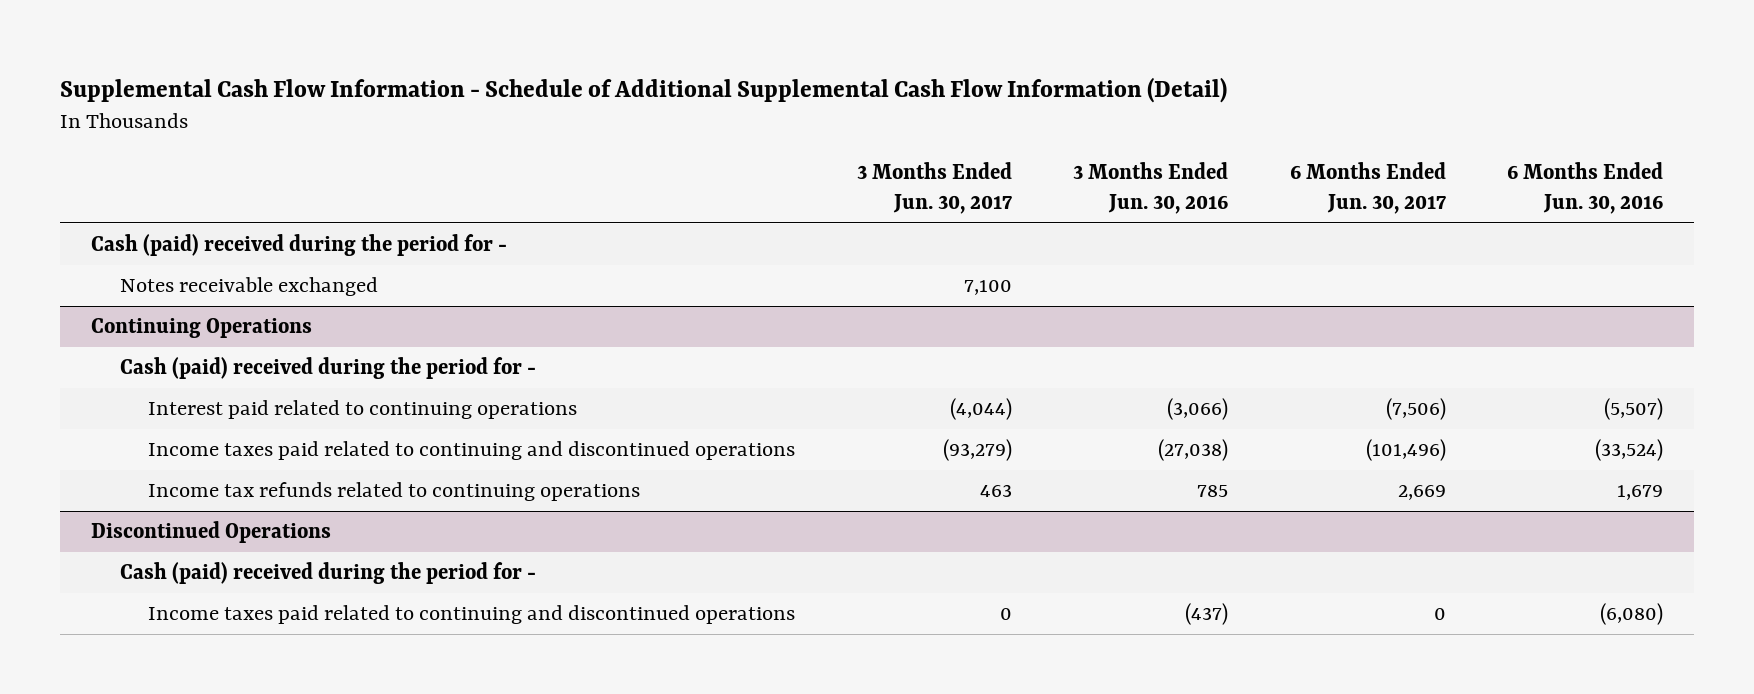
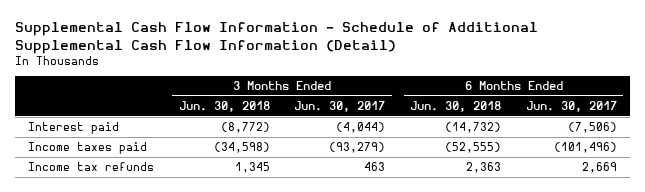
- | 3 Months Ended Jun. 30, 2017 | 3 Months Ended Jun. 30, 2016 | 6 Months Ended Jun. 30, 2017 | 6 Months Ended Jun. 30, 2016
+ | 3 Months Ended Jun. 30, 2018 | 3 Months Ended Jun. 30, 2017 | 6 Months Ended Jun. 30, 2018 | 6 Months Ended Jun. 30, 2017
- Cash (paid) received during the period for -
- Notes receivable exchanged | 7,100 | | |
- Continuing Operations
- Cash (paid) received during the period for -
- Interest paid related to continuing operations | (4,044) | (3,066) | (7,506) | (5,507)
- Income taxes paid related to continuing and discontinued operations | (93,279) | (27,038) | (101,496) | (33,524)
- Income tax refunds related to continuing operations | 463 | 785 | 2,669 | 1,679
- Discontinued Operations
- Cash (paid) received during the period for -
- Income taxes paid related to continuing and discontinued operations | 0 | (437) | 0 | (6,080)
+ Interest paid | (8,772) | (4,044) | (14,732) | (7,506)
+ Income taxes paid | (34,598) | (93,279) | (52,555) | (101,496)
+ Income tax refunds | 1,345 | 463 | 2,363 | 2,669

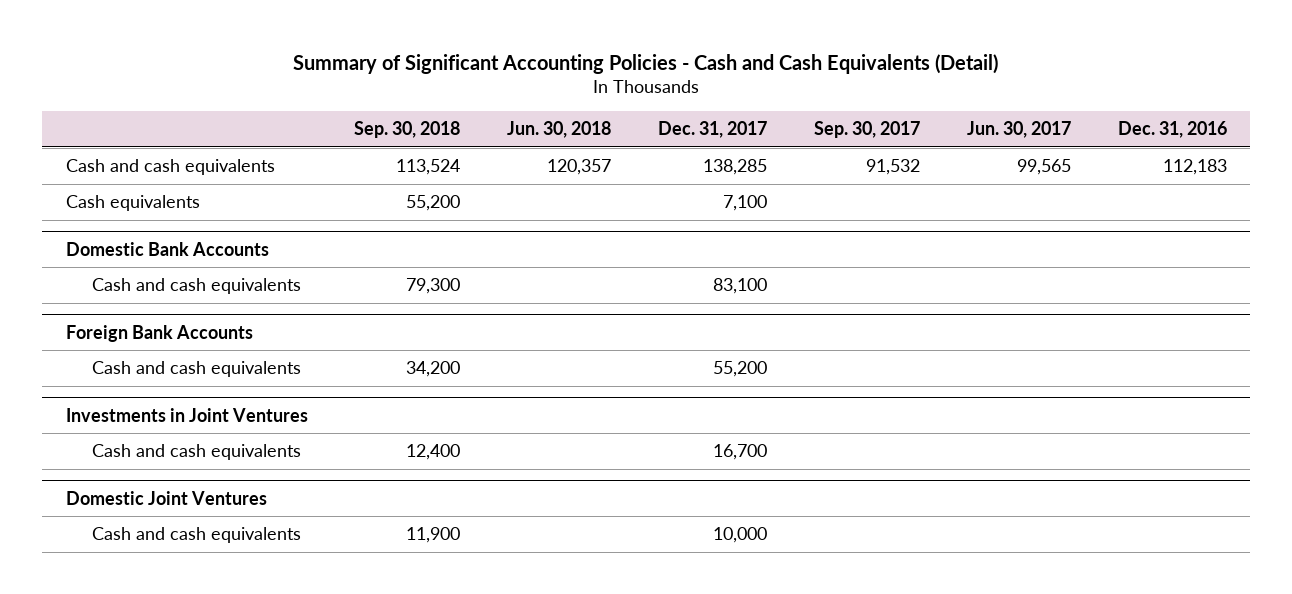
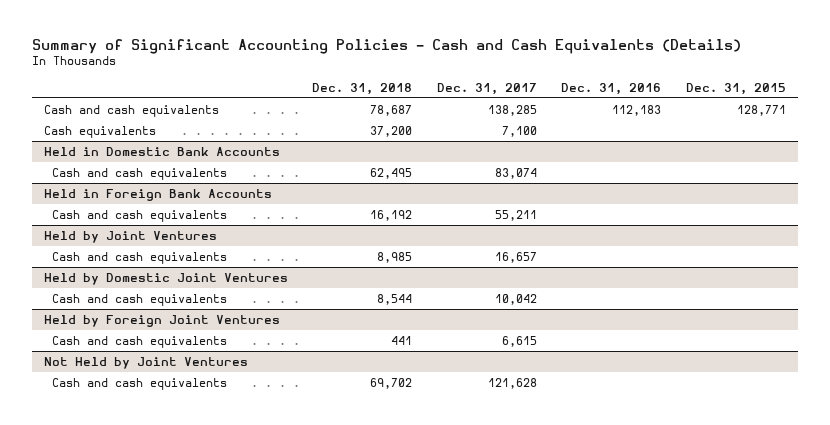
- Summary of Significant Accounting Policies - Cash and Cash Equivalents (Detail)
+ Summary of Significant Accounting Policies - Cash and Cash Equivalents (Details)
- | Sep. 30, 2018 | Jun. 30, 2018 | Dec. 31, 2017 | Sep. 30, 2017 | Jun. 30, 2017 | Dec. 31, 2016
+ | Dec. 31, 2018 | Dec. 31, 2017 | Dec. 31, 2016 | Dec. 31, 2015
- Domestic Bank Accounts
- Cash and cash equivalents | 79,300 | | 83,100 | | |
- Foreign Bank Accounts
- Cash and cash equivalents | 34,200 | | 55,200 | | |
- Investments in Joint Ventures
- Cash and cash equivalents | 12,400 | | 16,700 | | |
- Domestic Joint Ventures
- Cash and cash equivalents | 11,900 | | 10,000 | | |
+ Held in Domestic Bank Accounts
+ Cash and cash equivalents | 62,495 | 83,074 | |
+ Held in Foreign Bank Accounts
+ Cash and cash equivalents | 16,192 | 55,211 | |
+ Held by Joint Ventures
+ Cash and cash equivalents | 8,985 | 16,657 | |
+ Held by Domestic Joint Ventures
+ Cash and cash equivalents | 8,544 | 10,042 | |
+ Held by Foreign Joint Ventures
+ Cash and cash equivalents | 441 | 6,615 | |
+ Not Held by Joint Ventures
+ Cash and cash equivalents | 69,702 | 121,628 | |

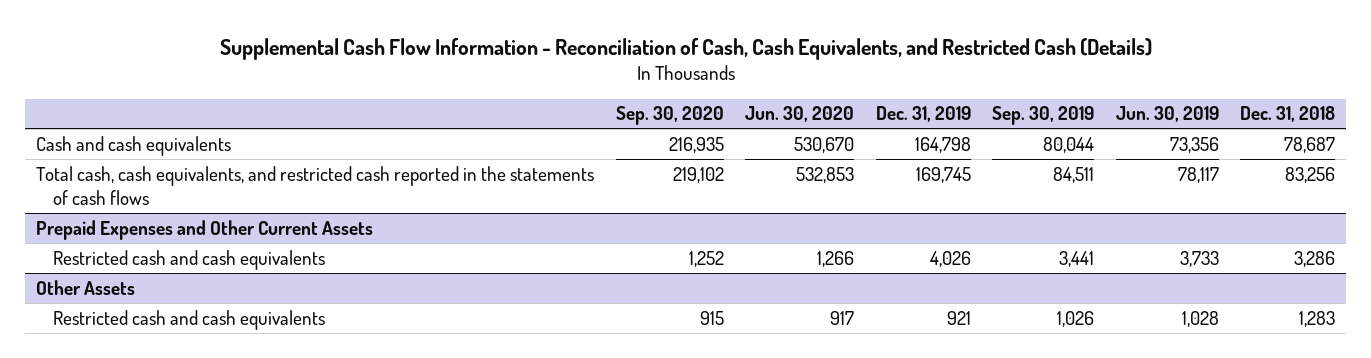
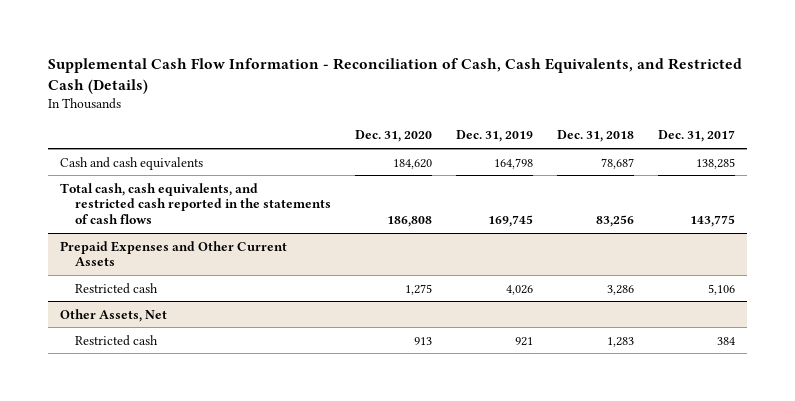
- | Sep. 30, 2020 | Jun. 30, 2020 | Dec. 31, 2019 | Sep. 30, 2019 | Jun. 30, 2019 | Dec. 31, 2018
+ | Dec. 31, 2020 | Dec. 31, 2019 | Dec. 31, 2018 | Dec. 31, 2017
@ Prepaid Expenses and Other Current Assets
- Restricted cash and cash equivalents | 1,252 | 1,266 | 4,026 | 3,441 | 3,733 | 3,286
- Other Assets
- Restricted cash and cash equivalents | 915 | 917 | 921 | 1,026 | 1,028 | 1,283
@ Prepaid Expenses and Other Current Assets
+ Restricted cash | 1,275 | 4,026 | 3,286 | 5,106
+ Other Assets, Net
+ Restricted cash | 913 | 921 | 1,283 | 384

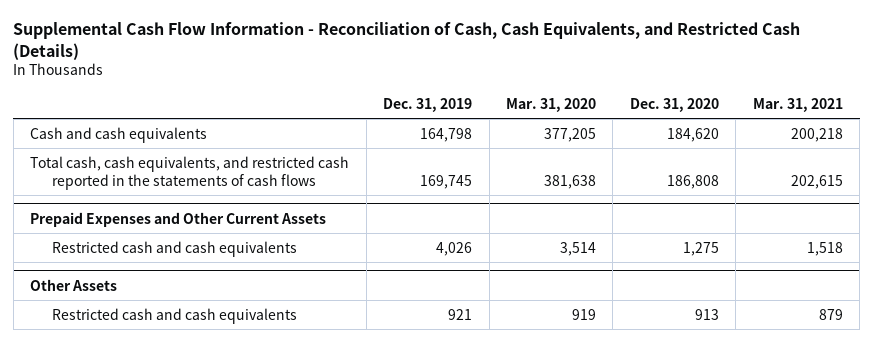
- | Dec. 31, 2020 | Dec. 31, 2019 | Dec. 31, 2018 | Dec. 31, 2017
+ | Dec. 31, 2019 | Mar. 31, 2020 | Dec. 31, 2020 | Mar. 31, 2021
@ Prepaid Expenses and Other Current Assets
- Restricted cash | 1,275 | 4,026 | 3,286 | 5,106
- Other Assets, Net
- Restricted cash | 913 | 921 | 1,283 | 384
@ Prepaid Expenses and Other Current Assets
+ Restricted cash and cash equivalents | 4,026 | 3,514 | 1,275 | 1,518
+ Other Assets
+ Restricted cash and cash equivalents | 921 | 919 | 913 | 879

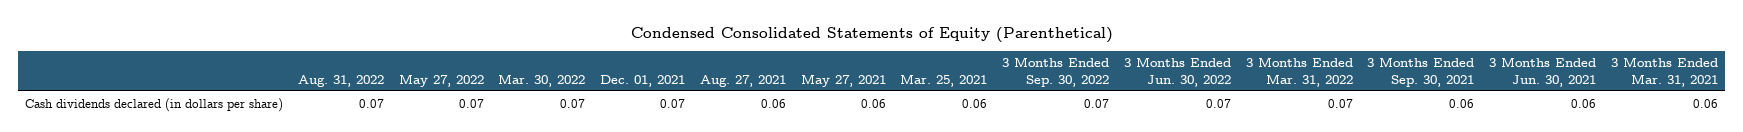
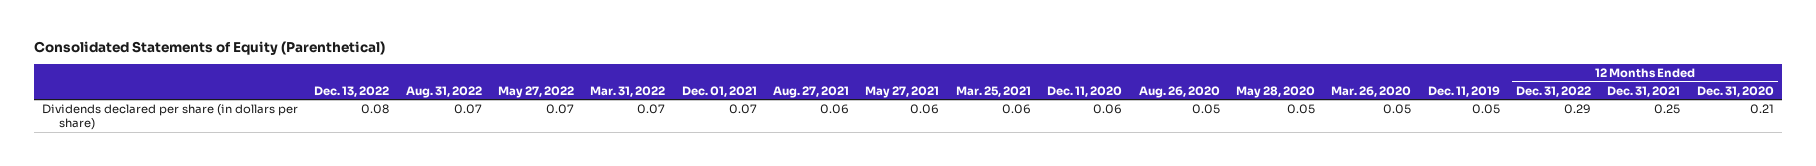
- Condensed Consolidated Statements of Equity (Parenthetical)
+ Consolidated Statements of Equity (Parenthetical)
- | Aug. 31, 2022 | May 27, 2022 | Mar. 30, 2022 | Dec. 01, 2021 | Aug. 27, 2021 | May 27, 2021 | Mar. 25, 2021 | 3 Months Ended Sep. 30, 2022 | 3 Months Ended Jun. 30, 2022 | 3 Months Ended Mar. 31, 2022 | 3 Months Ended Sep. 30, 2021 | 3 Months Ended Jun. 30, 2021 | 3 Months Ended Mar. 31, 2021
+ | Dec. 13, 2022 | Aug. 31, 2022 | May 27, 2022 | Mar. 31, 2022 | Dec. 01, 2021 | Aug. 27, 2021 | May 27, 2021 | Mar. 25, 2021 | Dec. 11, 2020 | Aug. 26, 2020 | May 28, 2020 | Mar. 26, 2020 | Dec. 11, 2019 | 12 Months Ended Dec. 31, 2022 | 12 Months Ended Dec. 31, 2021 | 12 Months Ended Dec. 31, 2020
- Cash dividends declared (in dollars per share) | 0.07 | 0.07 | 0.07 | 0.07 | 0.06 | 0.06 | 0.06 | 0.07 | 0.07 | 0.07 | 0.06 | 0.06 | 0.06
+ Dividends declared per share (in dollars per share) | 0.08 | 0.07 | 0.07 | 0.07 | 0.07 | 0.06 | 0.06 | 0.06 | 0.06 | 0.05 | 0.05 | 0.05 | 0.05 | 0.29 | 0.25 | 0.21

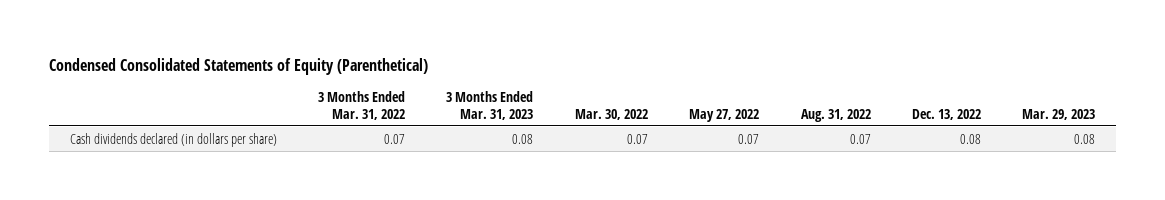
- Consolidated Statements of Equity (Parenthetical)
+ Condensed Consolidated Statements of Equity (Parenthetical)
- | Dec. 13, 2022 | Aug. 31, 2022 | May 27, 2022 | Mar. 31, 2022 | Dec. 01, 2021 | Aug. 27, 2021 | May 27, 2021 | Mar. 25, 2021 | Dec. 11, 2020 | Aug. 26, 2020 | May 28, 2020 | Mar. 26, 2020 | Dec. 11, 2019 | 12 Months Ended Dec. 31, 2022 | 12 Months Ended Dec. 31, 2021 | 12 Months Ended Dec. 31, 2020
+ | 3 Months Ended Mar. 31, 2022 | 3 Months Ended Mar. 31, 2023 | Mar. 30, 2022 | May 27, 2022 | Aug. 31, 2022 | Dec. 13, 2022 | Mar. 29, 2023
- Dividends declared per share (in dollars per share) | 0.08 | 0.07 | 0.07 | 0.07 | 0.07 | 0.06 | 0.06 | 0.06 | 0.06 | 0.05 | 0.05 | 0.05 | 0.05 | 0.29 | 0.25 | 0.21
+ Cash dividends declared (in dollars per share) | 0.07 | 0.08 | 0.07 | 0.07 | 0.07 | 0.08 | 0.08

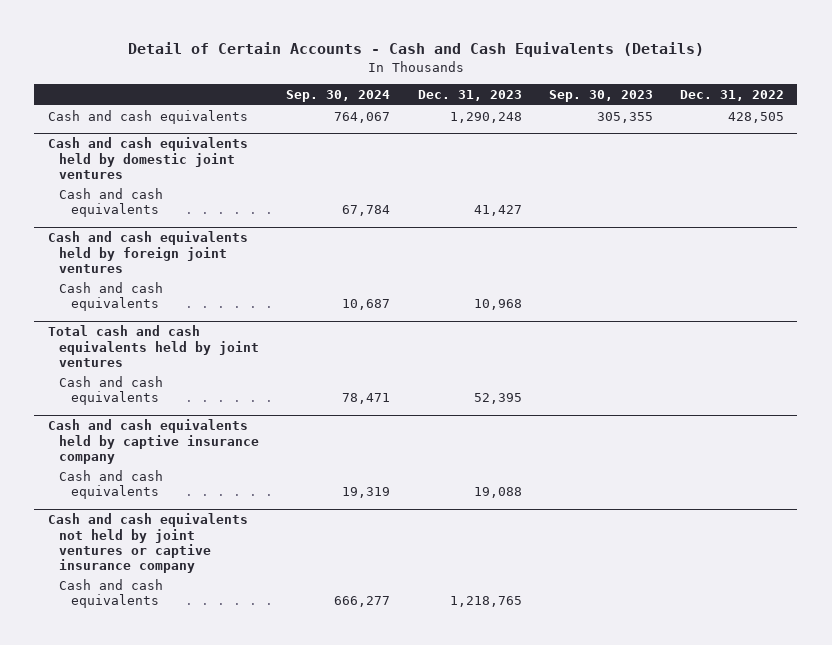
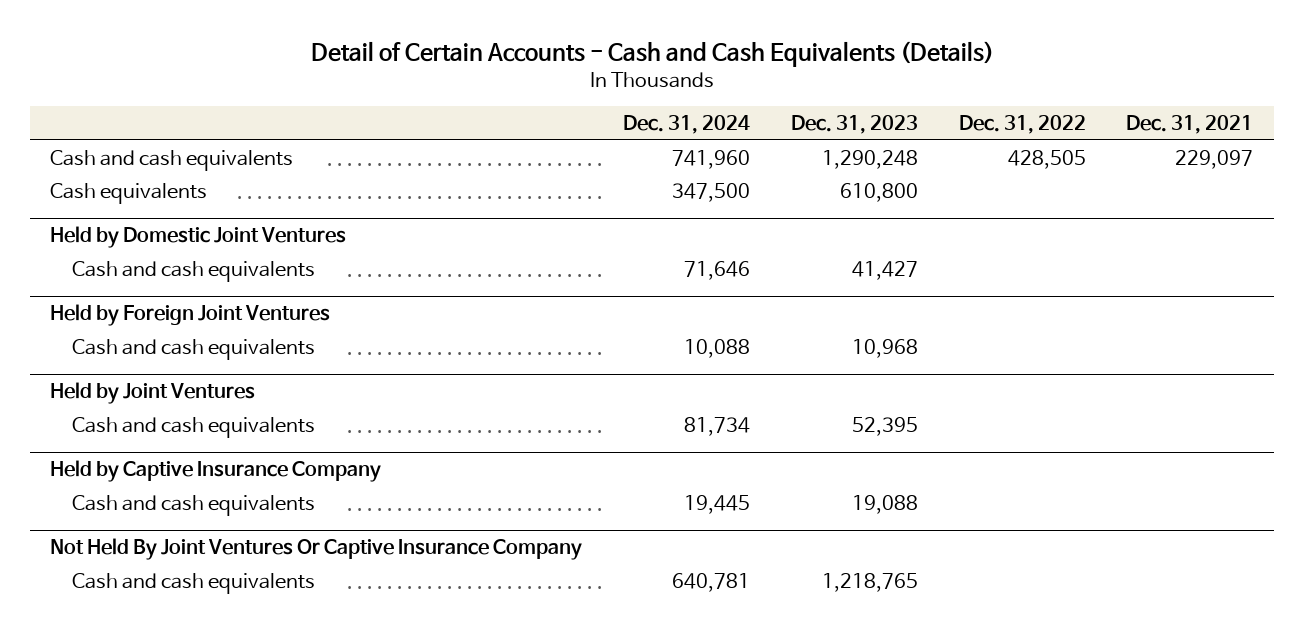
- | Sep. 30, 2024 | Dec. 31, 2023 | Sep. 30, 2023 | Dec. 31, 2022
+ | Dec. 31, 2024 | Dec. 31, 2023 | Dec. 31, 2022 | Dec. 31, 2021
- Cash and cash equivalents held by domestic joint ventures
+ Cash equivalents | 347,500 | 610,800 | |
+ Held by Domestic Joint Ventures
- Cash and cash equivalents held by foreign joint ventures
+ Held by Foreign Joint Ventures
- Total cash and cash equivalents held by joint ventures
+ Held by Joint Ventures
- Cash and cash equivalents held by captive insurance company
+ Held by Captive Insurance Company
- Cash and cash equivalents not held by joint ventures or captive insurance company
+ Not Held By Joint Ventures Or Captive Insurance Company

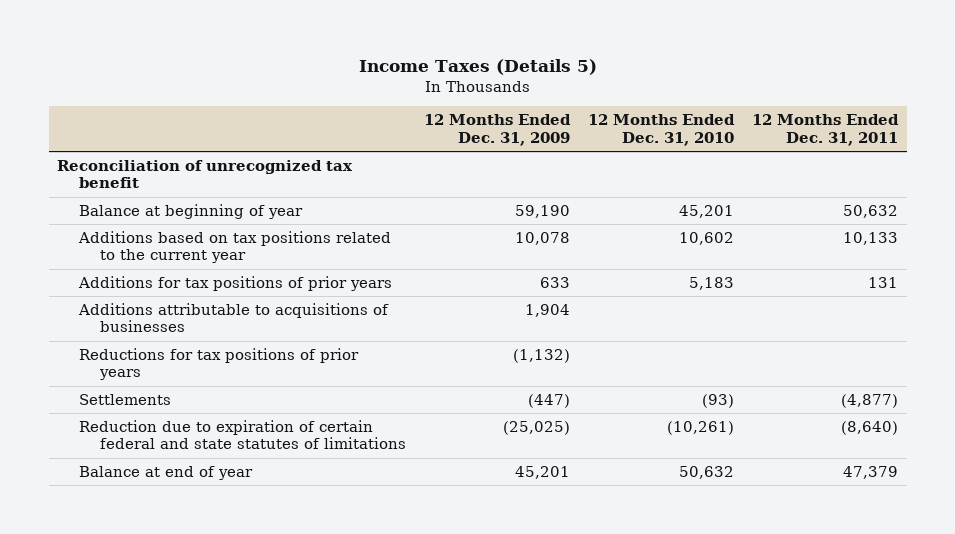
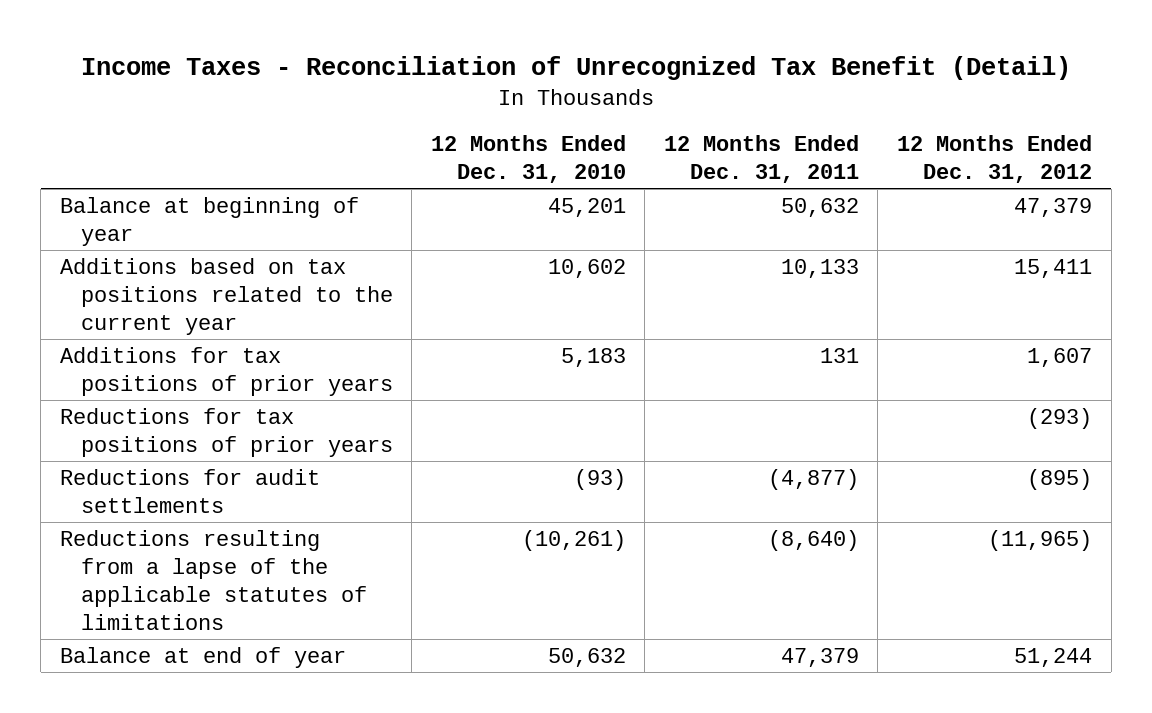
- Income Taxes (Details 5)
+ Income Taxes - Reconciliation of Unrecognized Tax Benefit (Detail)
- | 12 Months Ended Dec. 31, 2009 | 12 Months Ended Dec. 31, 2010 | 12 Months Ended Dec. 31, 2011
+ | 12 Months Ended Dec. 31, 2010 | 12 Months Ended Dec. 31, 2011 | 12 Months Ended Dec. 31, 2012
- Reconciliation of unrecognized tax benefit
- Additions attributable to acquisitions of businesses | 1,904 | |
- Settlements | (447) | (93) | (4,877)
- Reduction due to expiration of certain federal and state statutes of limitations | (25,025) | (10,261) | (8,640)
+ Reductions for audit settlements | (93) | (4,877) | (895)
+ Reductions resulting from a lapse of the applicable statutes of limitations | (10,261) | (8,640) | (11,965)

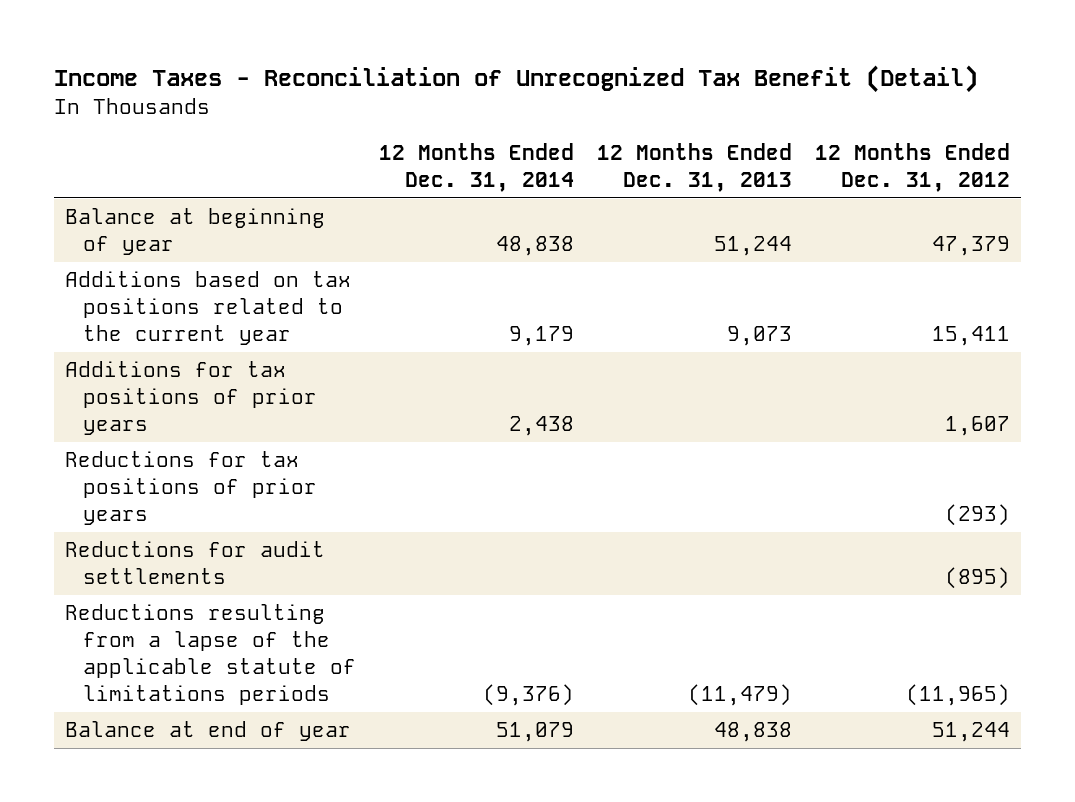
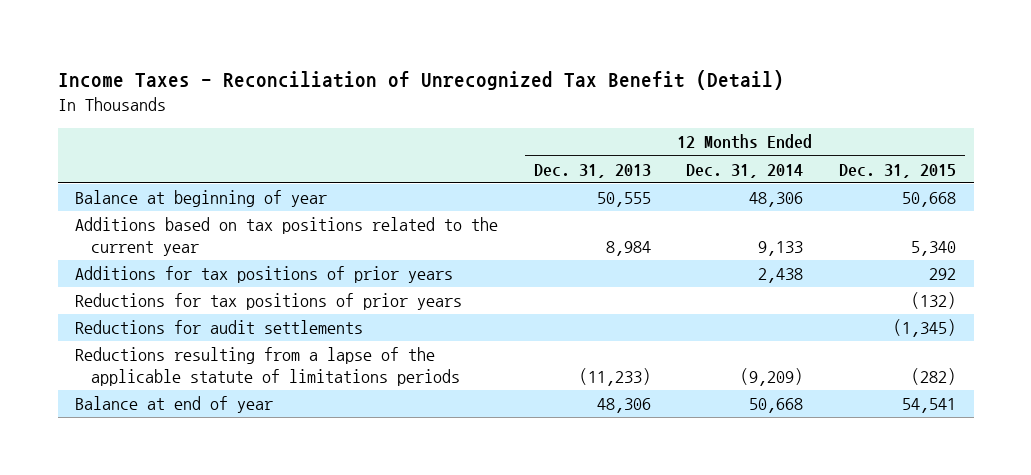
- | 12 Months Ended Dec. 31, 2014 | 12 Months Ended Dec. 31, 2013 | 12 Months Ended Dec. 31, 2012
+ | 12 Months Ended Dec. 31, 2013 | 12 Months Ended Dec. 31, 2014 | 12 Months Ended Dec. 31, 2015
- Balance at beginning of year | 48,838 | 51,244 | 47,379
- Additions based on tax positions related to the current year | 9,179 | 9,073 | 15,411
+ Balance at beginning of year | 50,555 | 48,306 | 50,668
+ Additions based on tax positions related to the current year | 8,984 | 9,133 | 5,340
- Reductions resulting from a lapse of the applicable statute of limitations periods | (9,376) | (11,479) | (11,965)
- Balance at end of year | 51,079 | 48,838 | 51,244
+ Reductions resulting from a lapse of the applicable statute of limitations periods | (11,233) | (9,209) | (282)
+ Balance at end of year | 48,306 | 50,668 | 54,541

